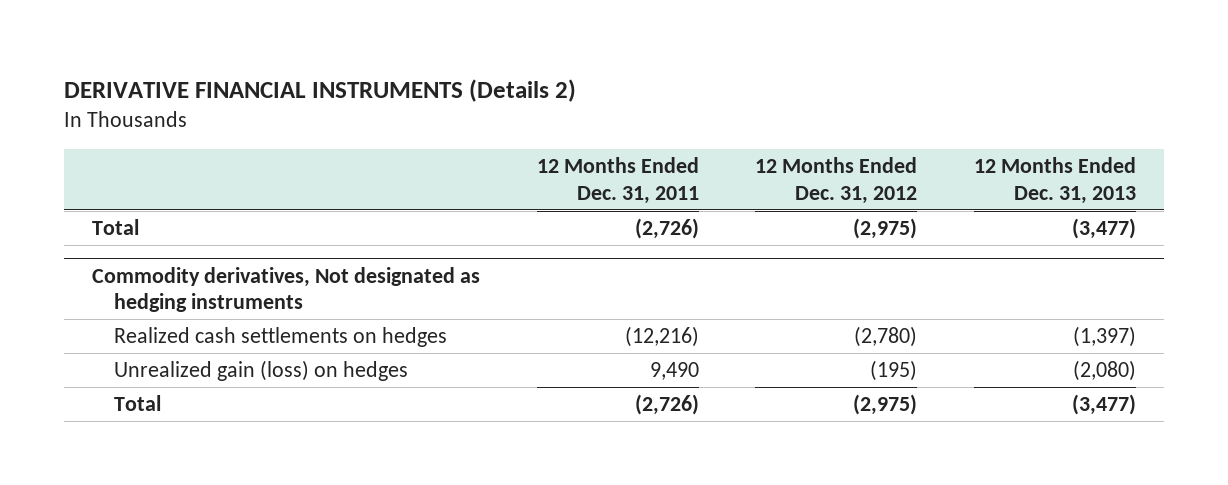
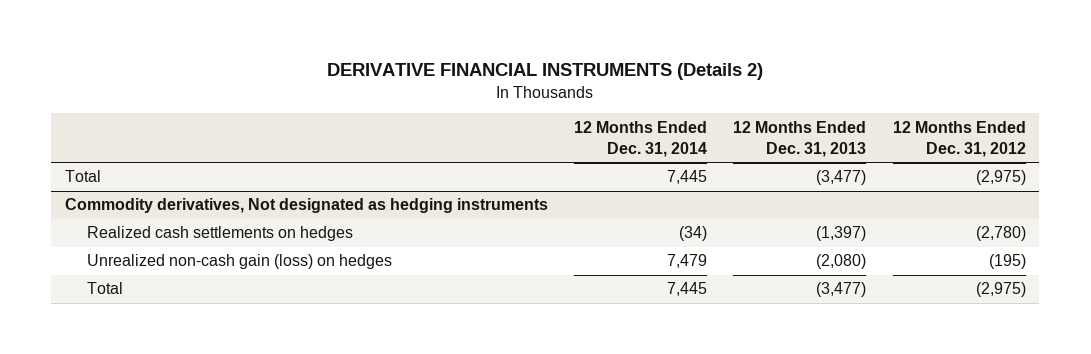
- | 12 Months Ended Dec. 31, 2011 | 12 Months Ended Dec. 31, 2012 | 12 Months Ended Dec. 31, 2013
+ | 12 Months Ended Dec. 31, 2014 | 12 Months Ended Dec. 31, 2013 | 12 Months Ended Dec. 31, 2012
@ Commodity derivatives, Not designated as hedging instruments
- Unrealized gain (loss) on hedges | 9,490 | (195) | (2,080)
+ Unrealized non-cash gain (loss) on hedges | 7,479 | (2,080) | (195)

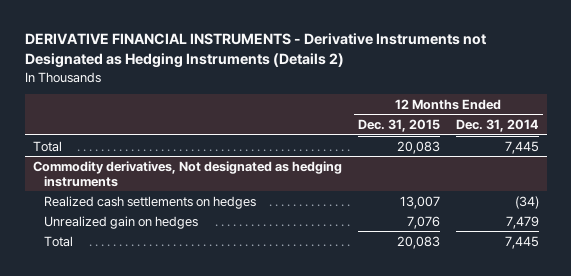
- DERIVATIVE FINANCIAL INSTRUMENTS (Details 2)
+ DERIVATIVE FINANCIAL INSTRUMENTS - Derivative Instruments not Designated as Hedging Instruments (Details 2)
- | 12 Months Ended Dec. 31, 2014 | 12 Months Ended Dec. 31, 2013 | 12 Months Ended Dec. 31, 2012
+ | 12 Months Ended Dec. 31, 2015 | 12 Months Ended Dec. 31, 2014
@ Commodity derivatives, Not designated as hedging instruments
- Unrealized non-cash gain (loss) on hedges | 7,479 | (2,080) | (195)
+ Unrealized gain on hedges | 7,076 | 7,479

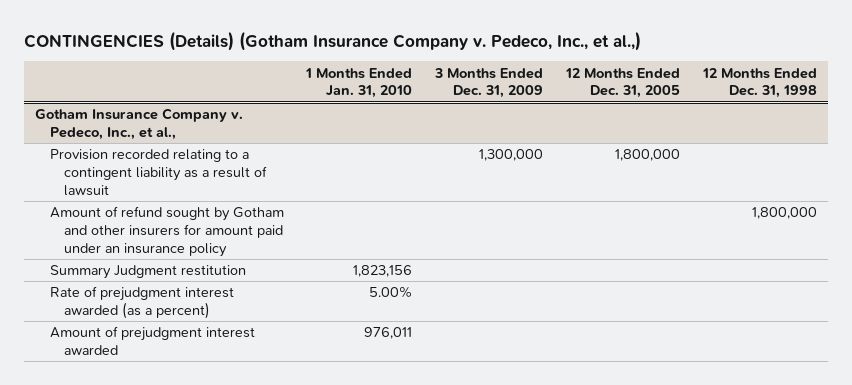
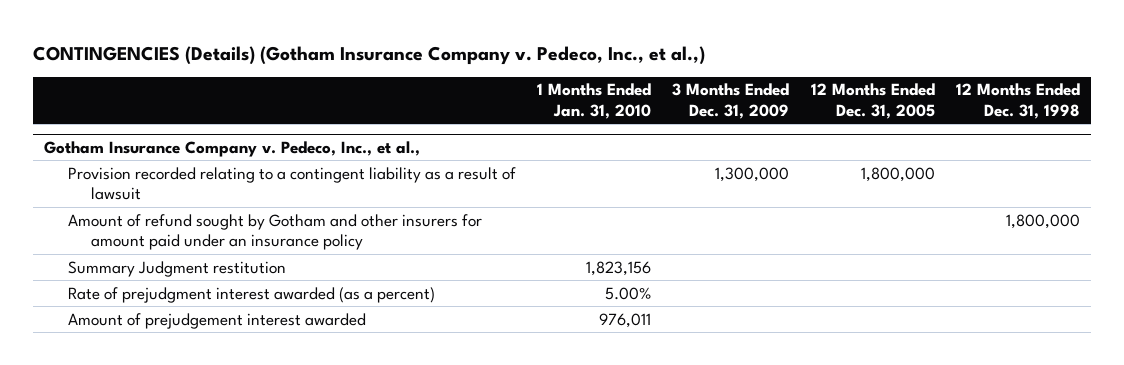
@ Gotham Insurance Company v. Pedeco, Inc., et al.,
- Amount of prejudgment interest awarded | 976,011 | | |
+ Amount of prejudgement interest awarded | 976,011 | | |

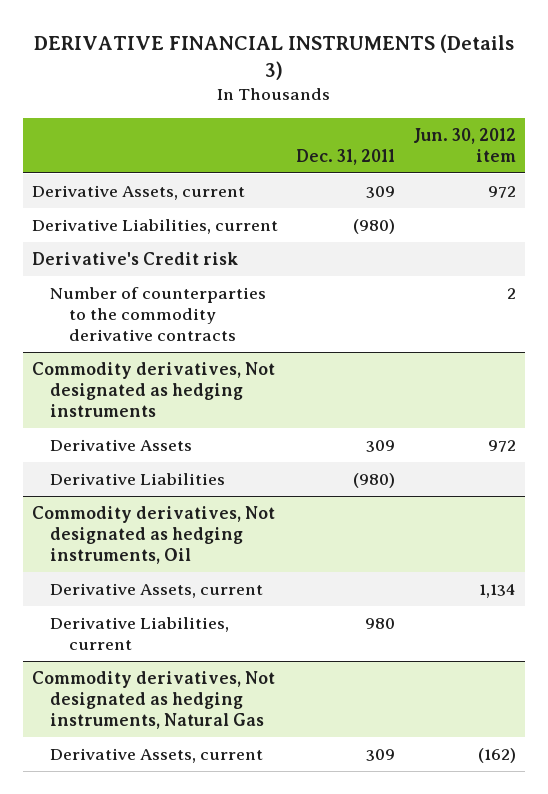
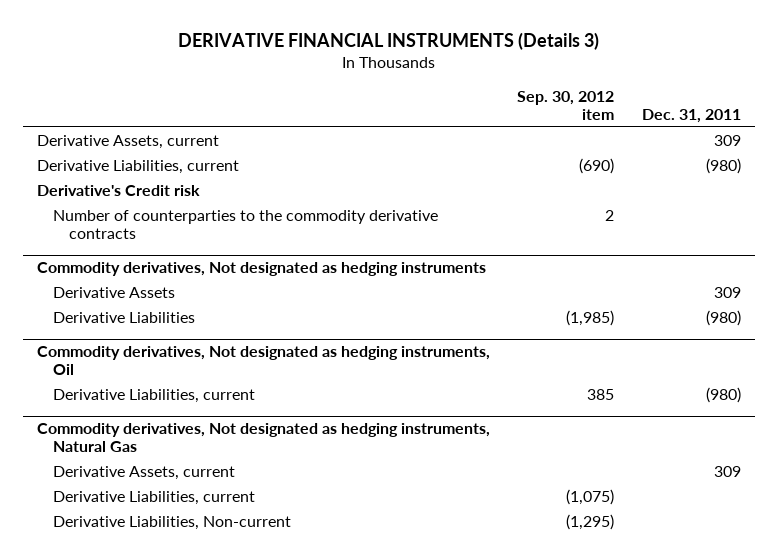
- | Dec. 31, 2011 | Jun. 30, 2012 item
+ | Sep. 30, 2012 item | Dec. 31, 2011
@ Commodity derivatives, Not designated as hedging instruments, Oil
- Derivative Assets, current | | 1,134
- Derivative Liabilities, current | 980 |
+ Derivative Liabilities, current | 385 | (980)
@ Commodity derivatives, Not designated as hedging instruments, Natural Gas
+ Derivative Liabilities, current | (1,075) |
+ Derivative Liabilities, Non-current | (1,295) |

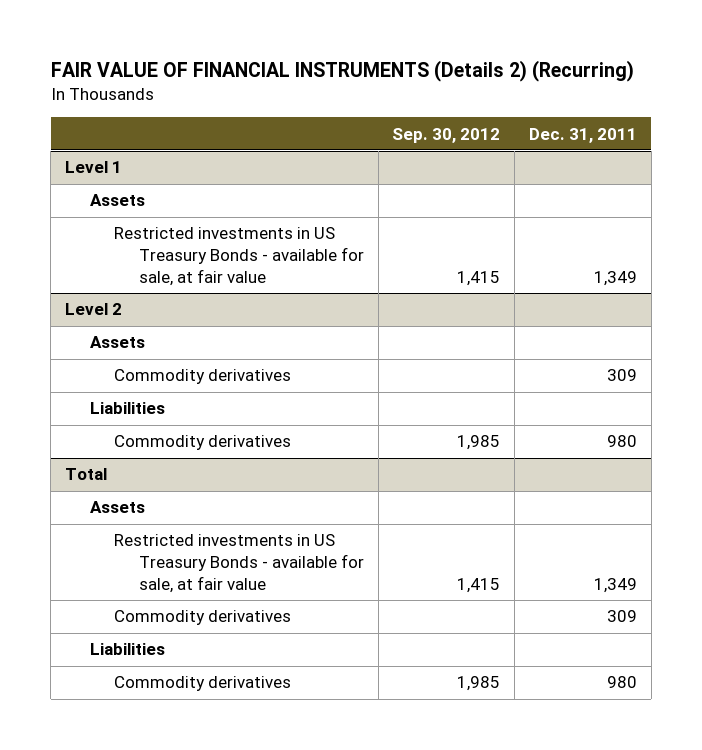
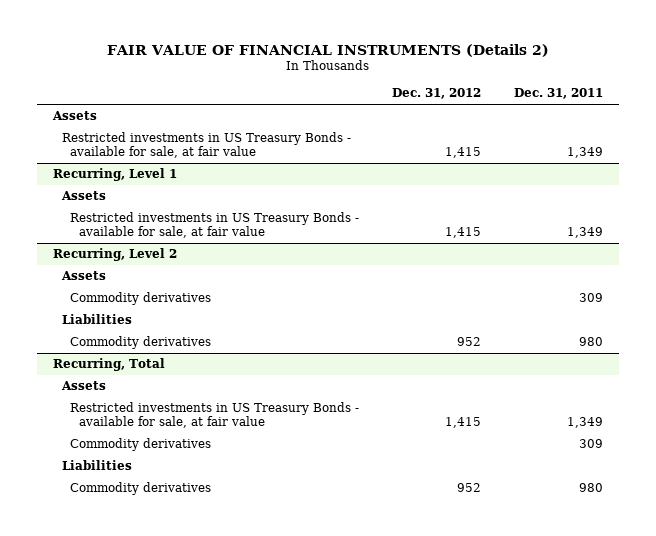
- FAIR VALUE OF FINANCIAL INSTRUMENTS (Details 2) (Recurring)
+ FAIR VALUE OF FINANCIAL INSTRUMENTS (Details 2)
- | Sep. 30, 2012 | Dec. 31, 2011
+ | Dec. 31, 2012 | Dec. 31, 2011
- Level 1
- Level 2
+ Recurring, Level 1
+ Restricted investments in US Treasury Bonds - available for sale, at fair value | 1,415 | 1,349
+ Recurring, Level 2
+ Assets
- Total
+ Recurring, Total

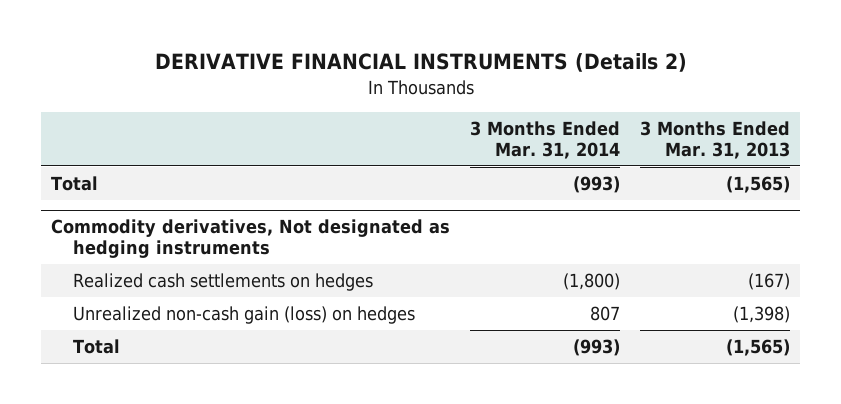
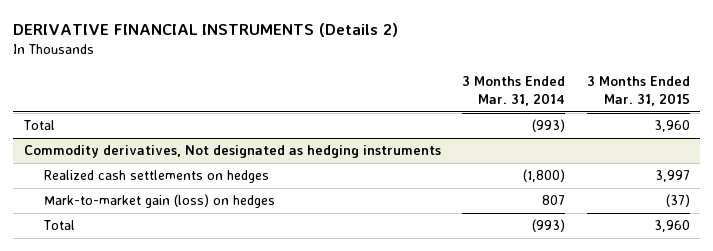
- | 3 Months Ended Mar. 31, 2014 | 3 Months Ended Mar. 31, 2013
+ | 3 Months Ended Mar. 31, 2014 | 3 Months Ended Mar. 31, 2015
@ Commodity derivatives, Not designated as hedging instruments
- Unrealized non-cash gain (loss) on hedges | 807 | (1,398)
+ Mark-to-market gain (loss) on hedges | 807 | (37)

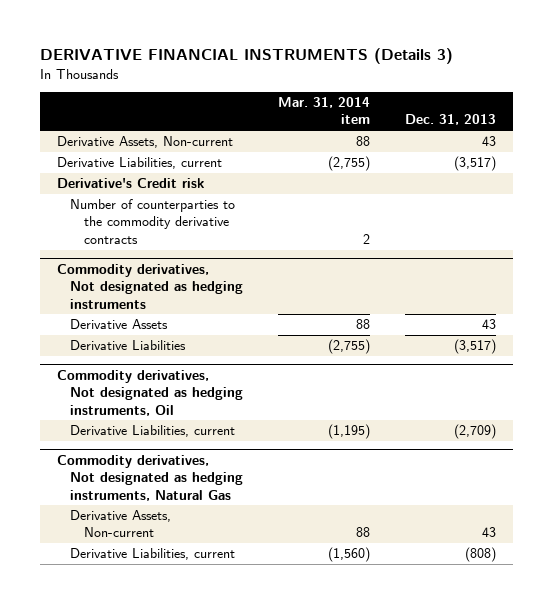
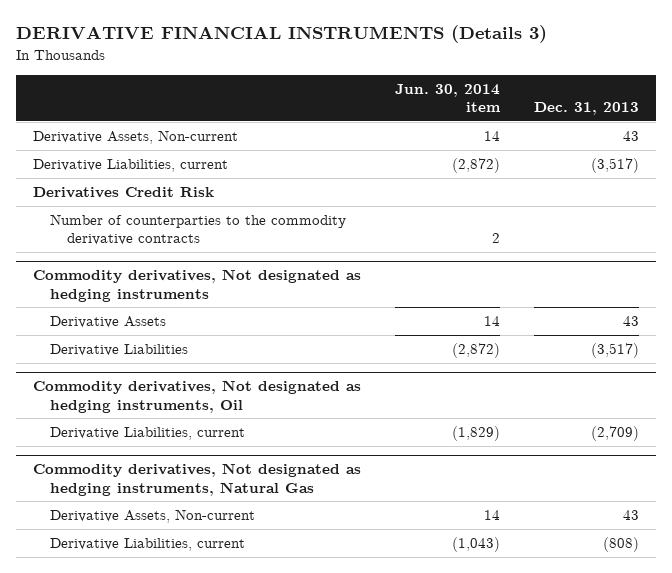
- | Mar. 31, 2014 item | Dec. 31, 2013
+ | Jun. 30, 2014 item | Dec. 31, 2013
- Derivative's Credit risk
+ Derivatives Credit Risk

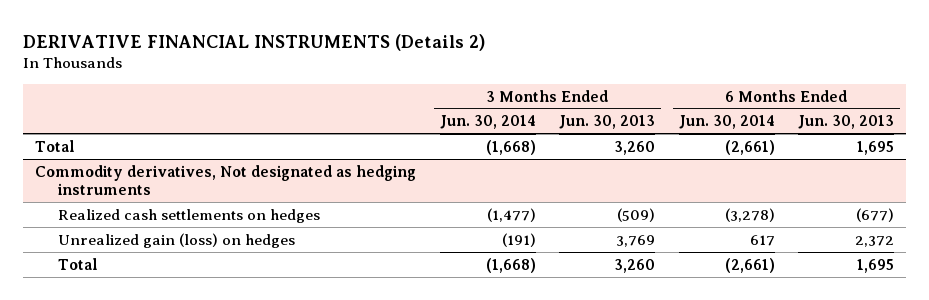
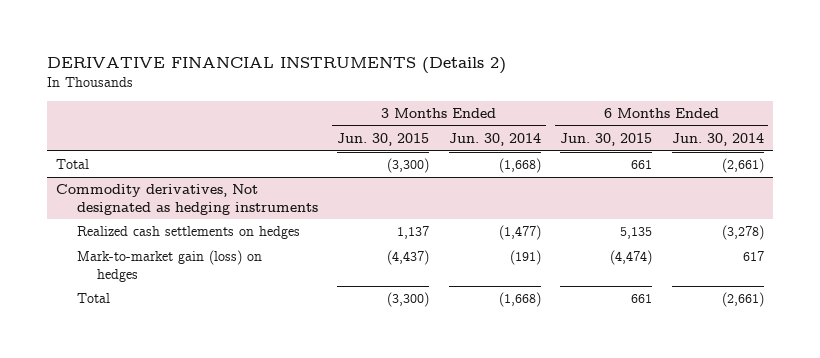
- | 3 Months Ended Jun. 30, 2014 | 3 Months Ended Jun. 30, 2013 | 6 Months Ended Jun. 30, 2014 | 6 Months Ended Jun. 30, 2013
+ | 3 Months Ended Jun. 30, 2015 | 3 Months Ended Jun. 30, 2014 | 6 Months Ended Jun. 30, 2015 | 6 Months Ended Jun. 30, 2014
@ Commodity derivatives, Not designated as hedging instruments
- Unrealized gain (loss) on hedges | (191) | 3,769 | 617 | 2,372
+ Mark-to-market gain (loss) on hedges | (4,437) | (191) | (4,474) | 617

